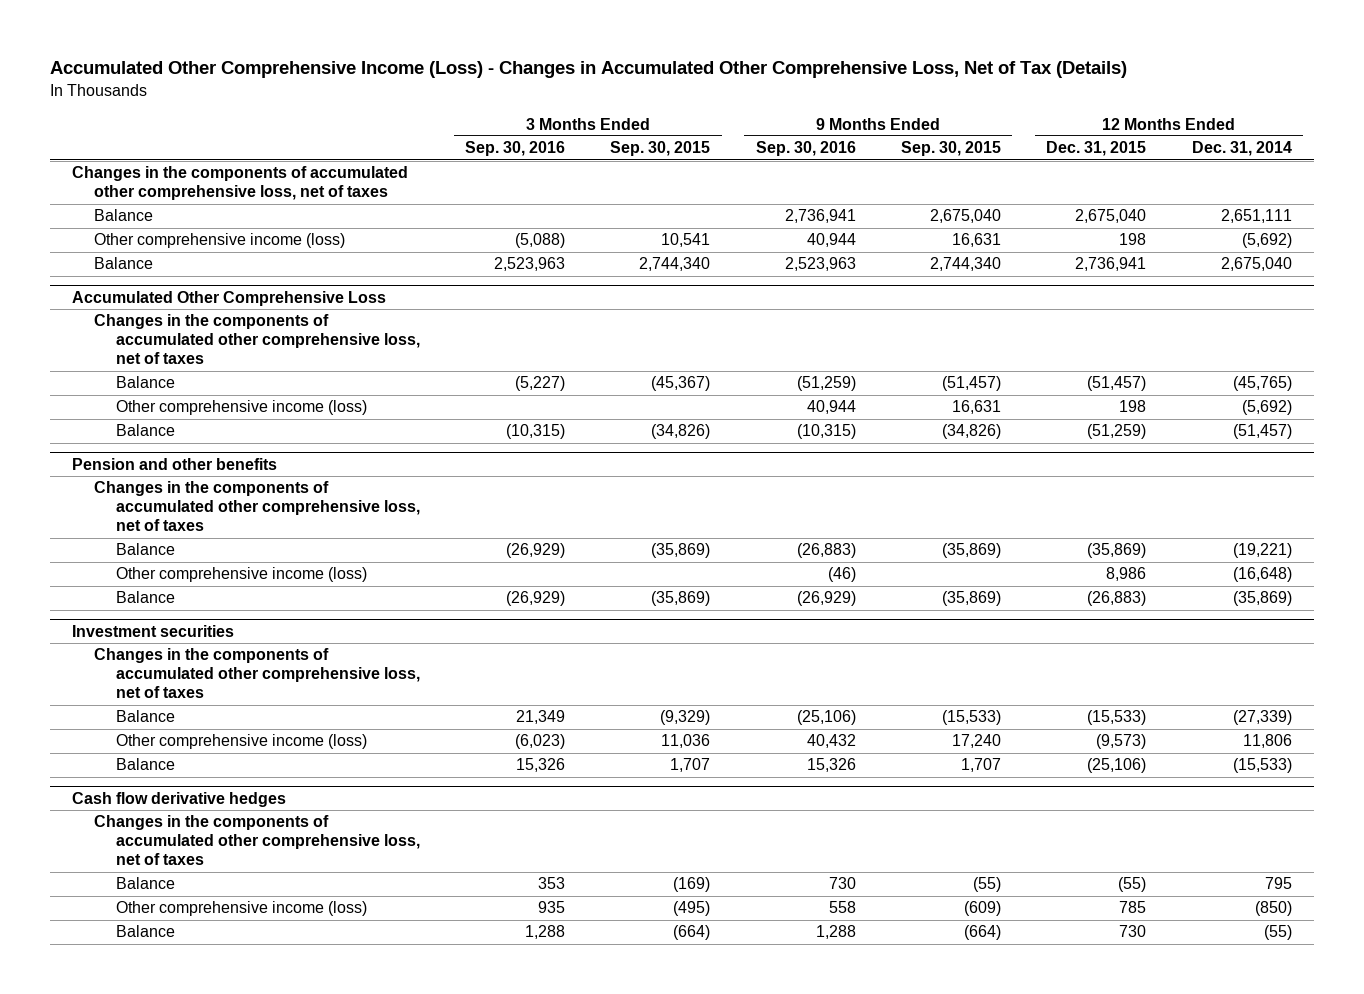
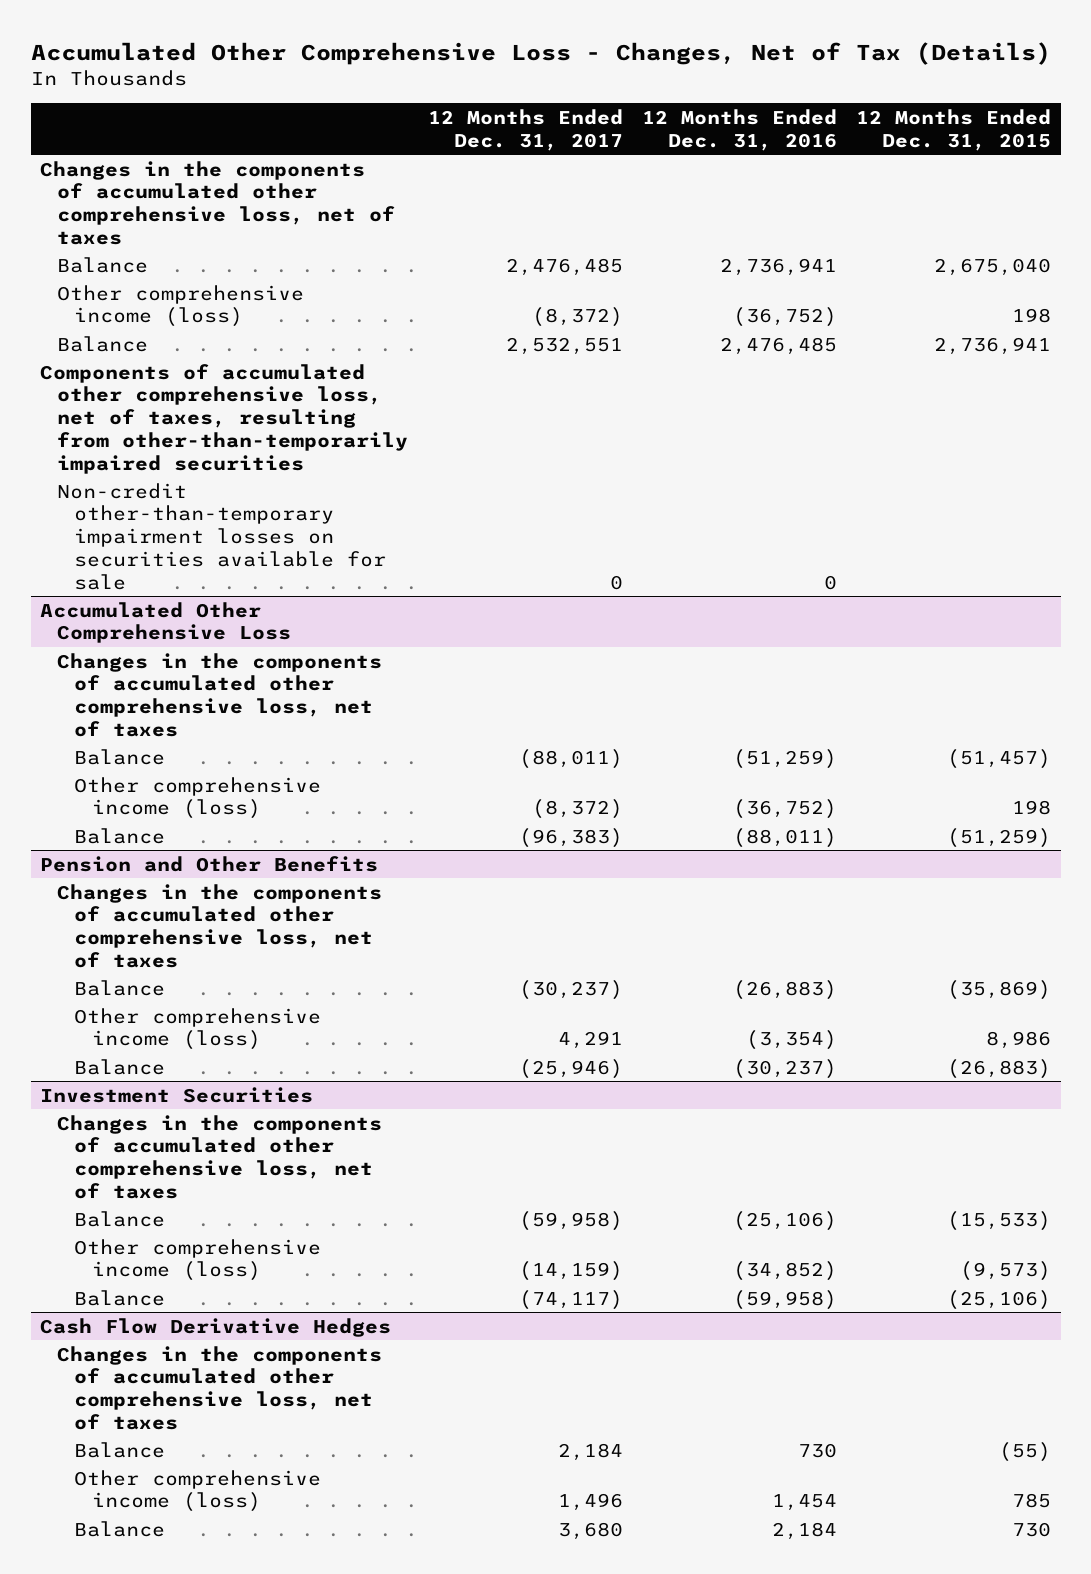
- Accumulated Other Comprehensive Income (Loss) - Changes in Accumulated Other Comprehensive Loss, Net of Tax (Details)
+ Accumulated Other Comprehensive Loss - Changes, Net of Tax (Details)
- | 3 Months Ended Sep. 30, 2016 | 3 Months Ended Sep. 30, 2015 | 9 Months Ended Sep. 30, 2016 | 9 Months Ended Sep. 30, 2015 | 12 Months Ended Dec. 31, 2015 | 12 Months Ended Dec. 31, 2014
+ | 12 Months Ended Dec. 31, 2017 | 12 Months Ended Dec. 31, 2016 | 12 Months Ended Dec. 31, 2015
+ Components of accumulated other comprehensive loss, net of taxes, resulting from other-than-temporarily impaired securities
+ Non-credit other-than-temporary impairment losses on securities available for sale | 0 | 0 |
- Pension and other benefits
+ Pension and Other Benefits
- Investment securities
+ Investment Securities
- Cash flow derivative hedges
+ Cash Flow Derivative Hedges

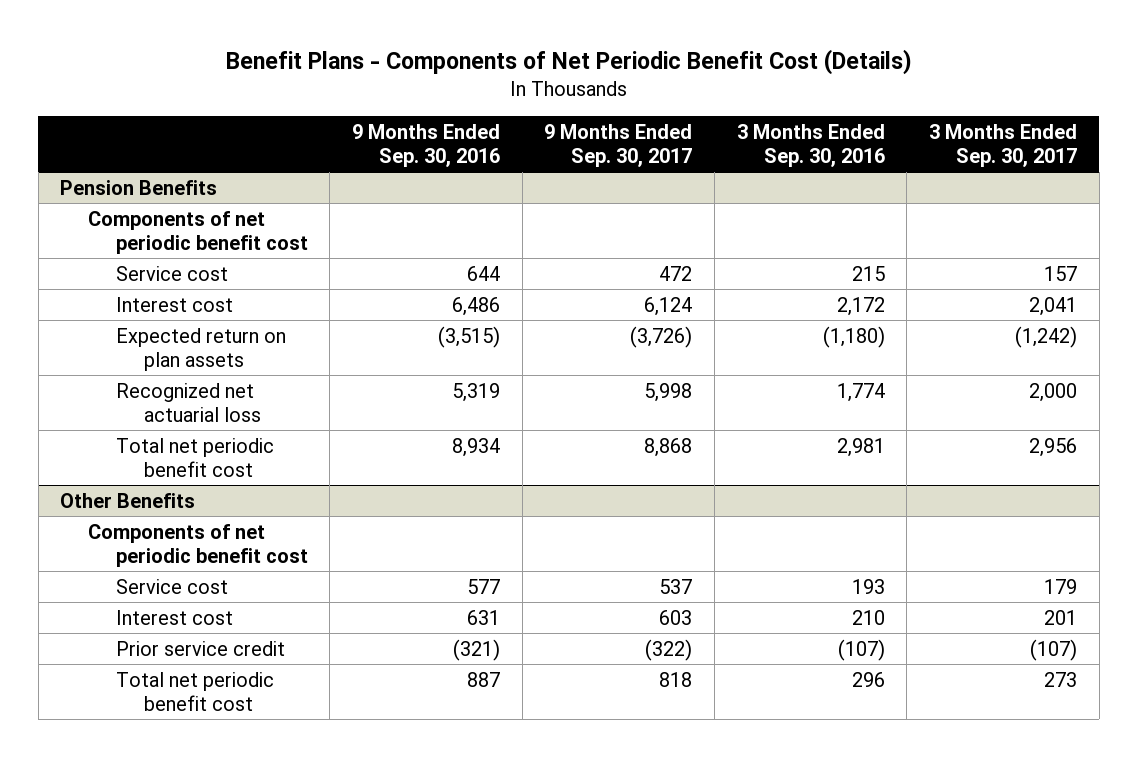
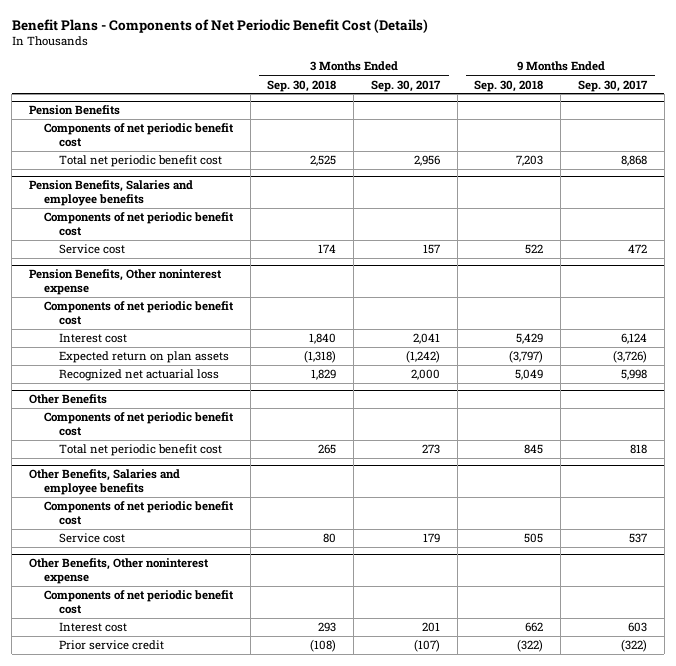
- | 9 Months Ended Sep. 30, 2016 | 9 Months Ended Sep. 30, 2017 | 3 Months Ended Sep. 30, 2016 | 3 Months Ended Sep. 30, 2017
+ | 3 Months Ended Sep. 30, 2018 | 3 Months Ended Sep. 30, 2017 | 9 Months Ended Sep. 30, 2018 | 9 Months Ended Sep. 30, 2017
@ Pension Benefits
moved up: Total net periodic benefit cost | 2,525 | 2,956 | 7,203 | 8,868
+ Pension Benefits, Salaries and employee benefits
+ Components of net periodic benefit cost
+ Pension Benefits, Other noninterest expense
+ Components of net periodic benefit cost
@ Other Benefits
moved up: Total net periodic benefit cost | 265 | 273 | 845 | 818
+ Other Benefits, Salaries and employee benefits
+ Components of net periodic benefit cost
+ Other Benefits, Other noninterest expense
+ Components of net periodic benefit cost

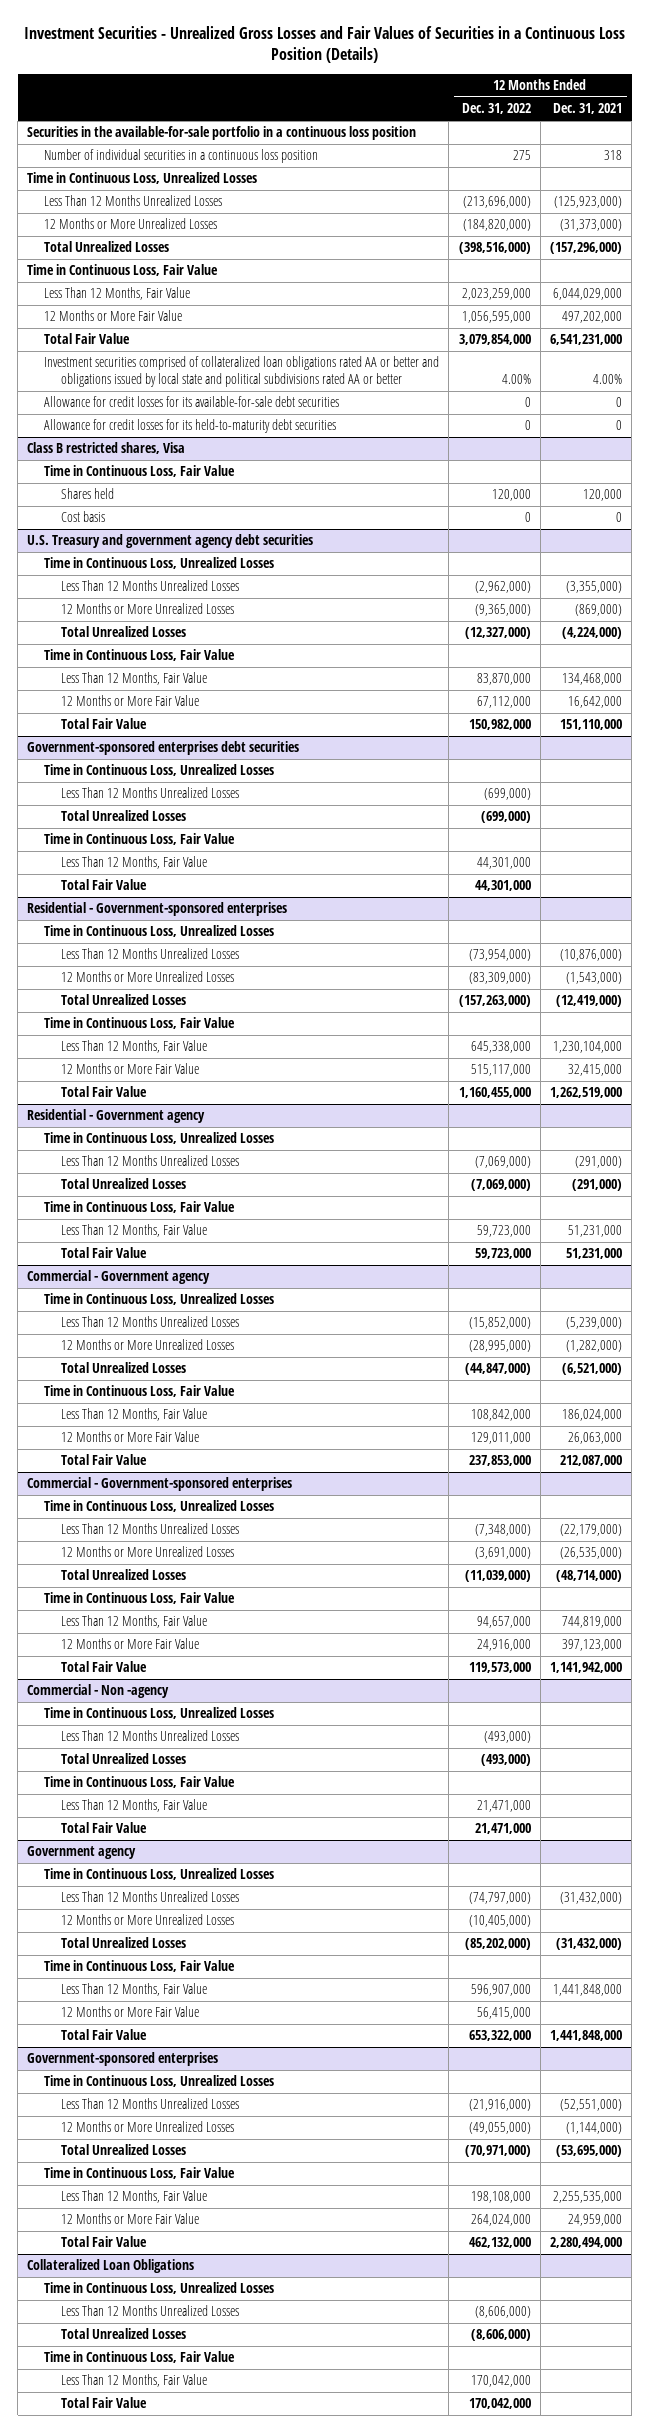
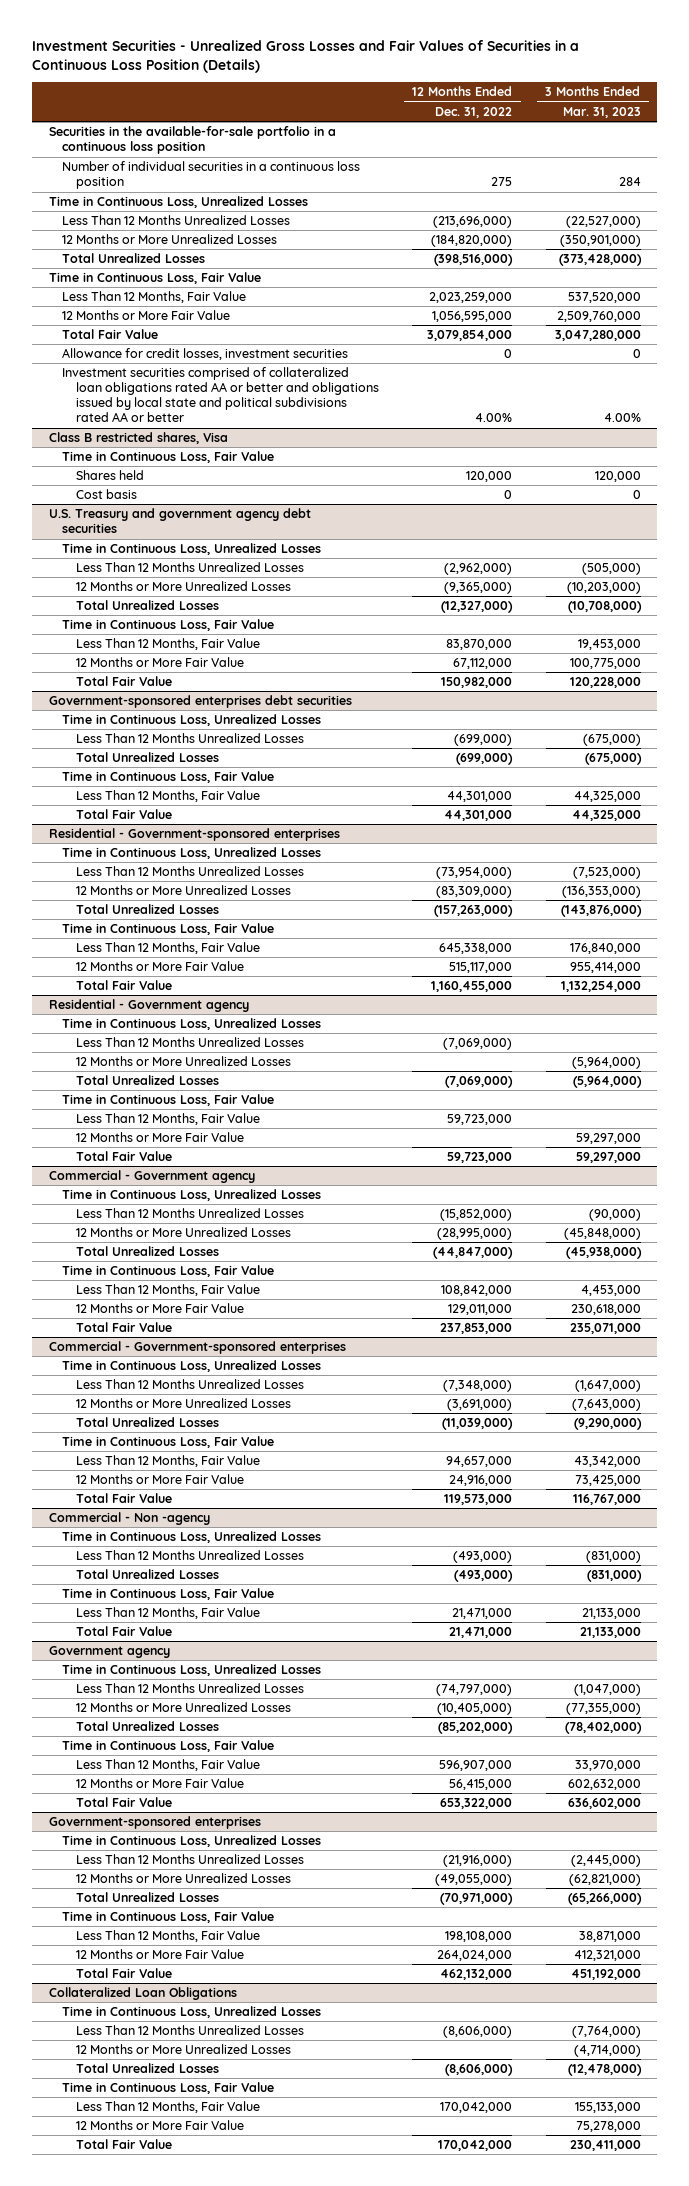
- | 12 Months Ended Dec. 31, 2022 | 12 Months Ended Dec. 31, 2021
+ | 12 Months Ended Dec. 31, 2022 | 3 Months Ended Mar. 31, 2023
+ Allowance for credit losses, investment securities | 0 | 0
- Allowance for credit losses for its available-for-sale debt securities | 0 | 0
- Allowance for credit losses for its held-to-maturity debt securities | 0 | 0
@ Residential - Government agency
+ 12 Months or More Unrealized Losses | | (5,964,000)
+ 12 Months or More Fair Value | | 59,297,000
@ Collateralized Loan Obligations
+ 12 Months or More Unrealized Losses | | (4,714,000)
+ 12 Months or More Fair Value | | 75,278,000

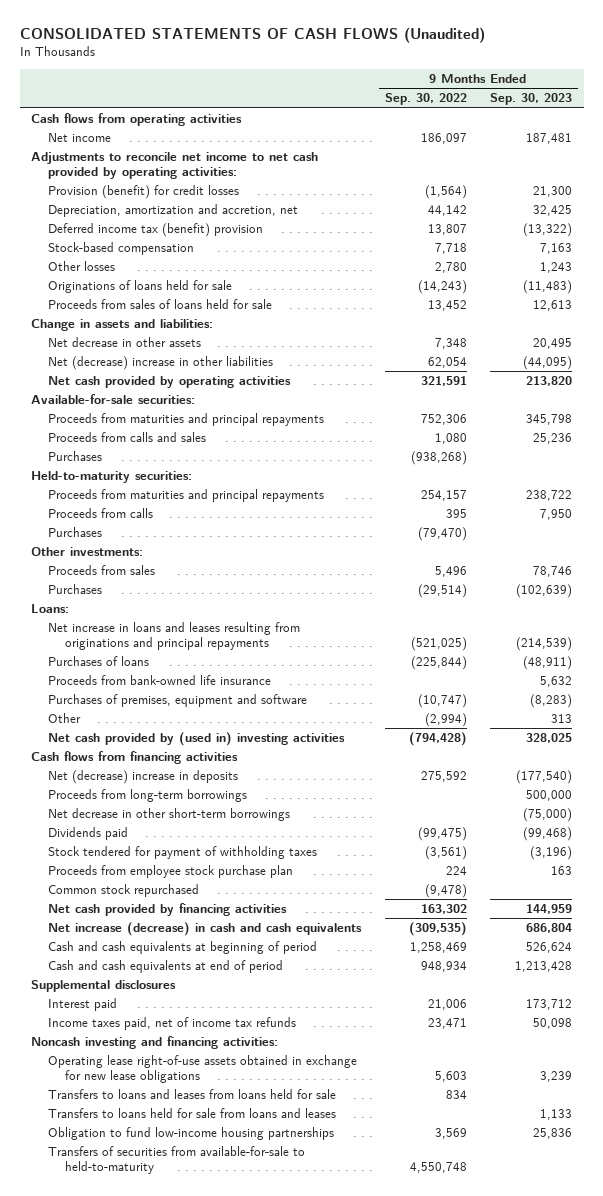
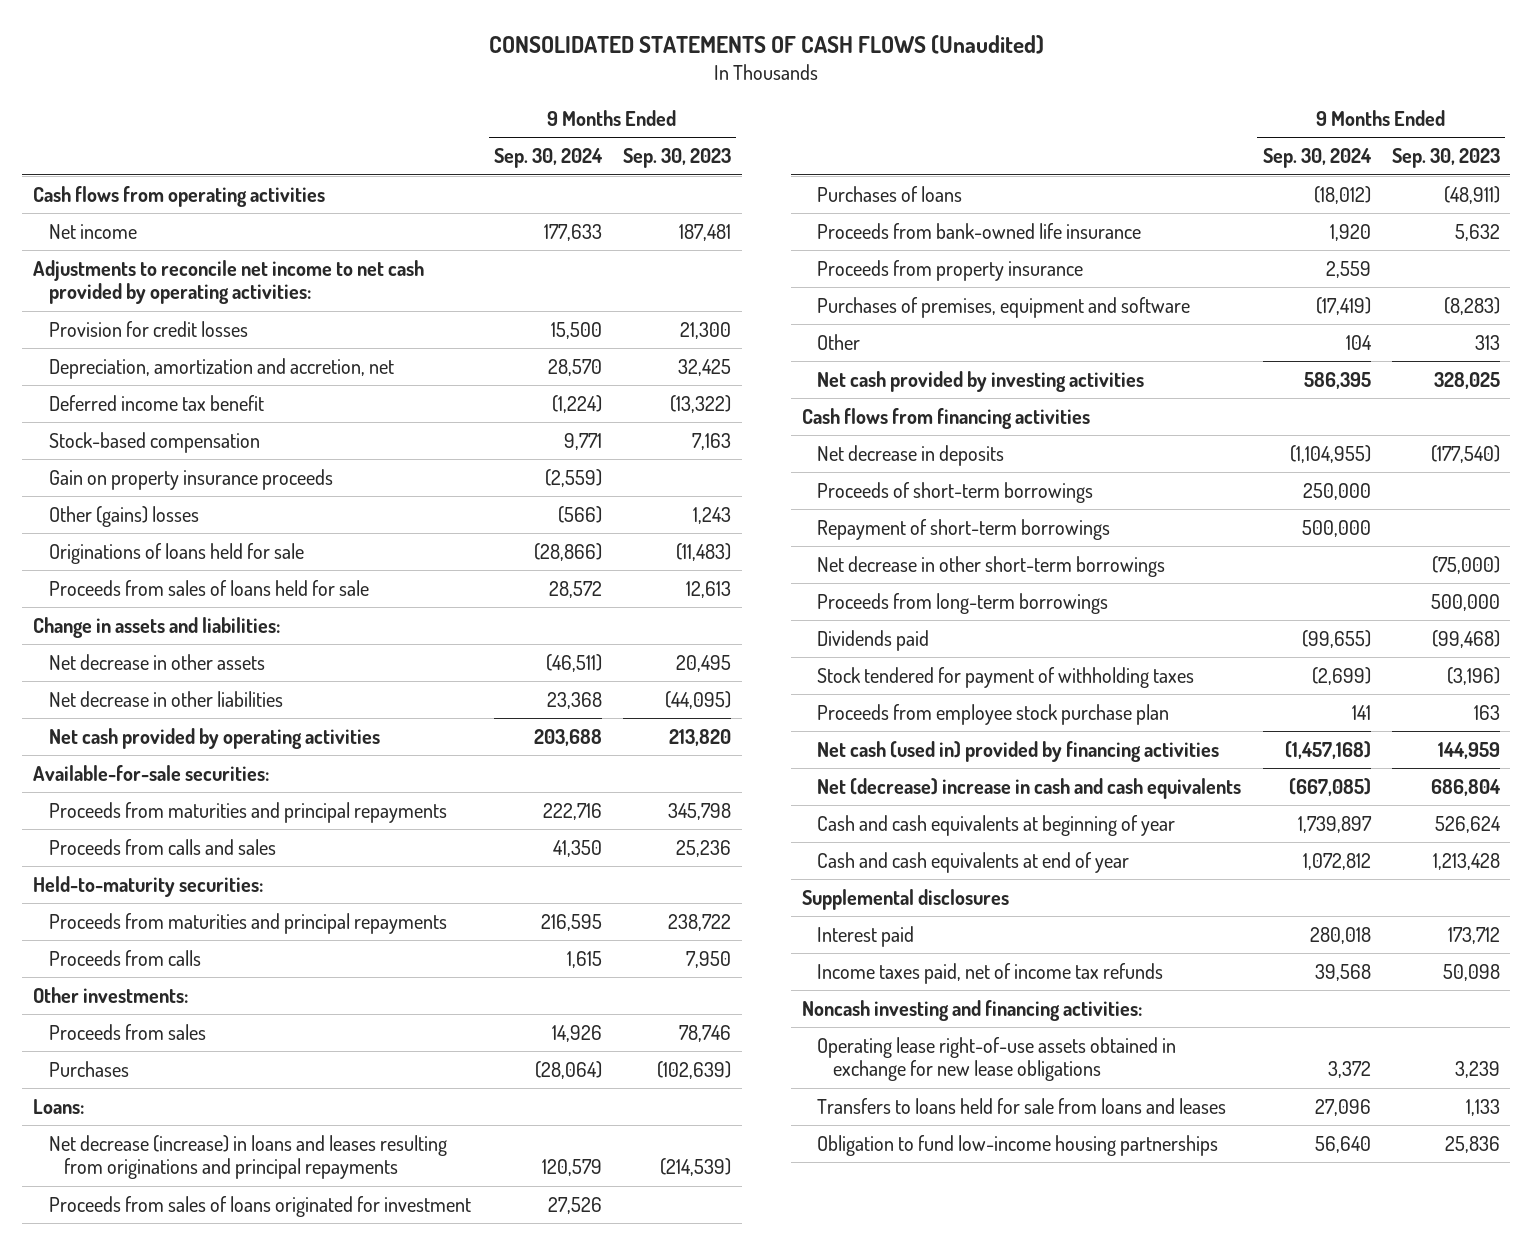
- | 9 Months Ended Sep. 30, 2022 | 9 Months Ended Sep. 30, 2023
+ | 9 Months Ended Sep. 30, 2024 | 9 Months Ended Sep. 30, 2023
- Provision (benefit) for credit losses | (1,564) | 21,300
+ Provision for credit losses | 15,500 | 21,300
- Deferred income tax (benefit) provision | 13,807 | (13,322)
+ Deferred income tax benefit | (1,224) | (13,322)
- Other losses | 2,780 | 1,243
+ Gain on property insurance proceeds | (2,559) |
+ Other (gains) losses | (566) | 1,243
- Net (decrease) increase in other liabilities | 62,054 | (44,095)
+ Net decrease in other liabilities | 23,368 | (44,095)
- Purchases | (938,268) |
- Purchases | (79,470) |
- Net increase in loans and leases resulting from originations and principal repayments | (521,025) | (214,539)
+ Net decrease (increase) in loans and leases resulting from originations and principal repayments | 120,579 | (214,539)
+ Proceeds from sales of loans originated for investment | 27,526 |
+ Proceeds from property insurance | 2,559 |
- Net cash provided by (used in) investing activities | (794,428) | 328,025
+ Net cash provided by investing activities | 586,395 | 328,025
- Net (decrease) increase in deposits | 275,592 | (177,540)
+ Net decrease in deposits | (1,104,955) | (177,540)
+ Proceeds of short-term borrowings | 250,000 |
+ Repayment of short-term borrowings | 500,000 |
moved down: Proceeds from long-term borrowings | | 500,000
- Common stock repurchased | (9,478) |
- Net cash provided by financing activities | 163,302 | 144,959
- Net increase (decrease) in cash and cash equivalents | (309,535) | 686,804
- Cash and cash equivalents at beginning of period | 1,258,469 | 526,624
- Cash and cash equivalents at end of period | 948,934 | 1,213,428
+ Net cash (used in) provided by financing activities | (1,457,168) | 144,959
+ Net (decrease) increase in cash and cash equivalents | (667,085) | 686,804
+ Cash and cash equivalents at beginning of year | 1,739,897 | 526,624
+ Cash and cash equivalents at end of year | 1,072,812 | 1,213,428
- Transfers to loans and leases from loans held for sale | 834 |
- Transfers of securities from available-for-sale to held-to-maturity | 4,550,748 |

